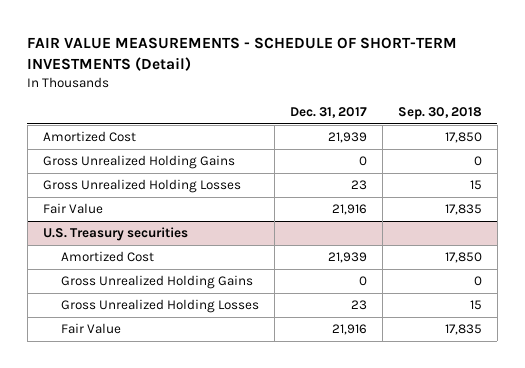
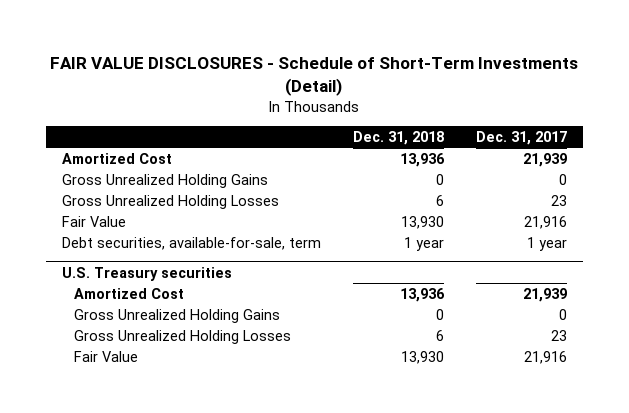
- FAIR VALUE MEASUREMENTS - SCHEDULE OF SHORT-TERM INVESTMENTS (Detail)
+ FAIR VALUE DISCLOSURES - Schedule of Short-Term Investments (Detail)
- | Dec. 31, 2017 | Sep. 30, 2018
+ | Dec. 31, 2018 | Dec. 31, 2017
+ Debt securities, available-for-sale, term | 1 year | 1 year

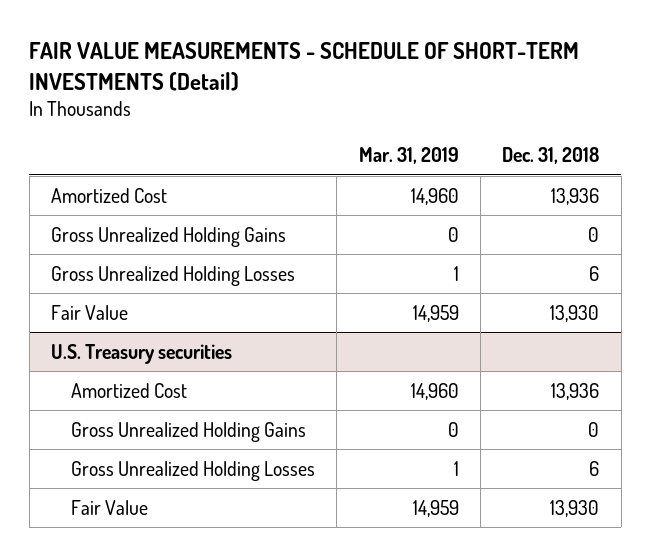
- FAIR VALUE DISCLOSURES - Schedule of Short-Term Investments (Detail)
+ FAIR VALUE MEASUREMENTS - SCHEDULE OF SHORT-TERM INVESTMENTS (Detail)
- | Dec. 31, 2018 | Dec. 31, 2017
+ | Mar. 31, 2019 | Dec. 31, 2018
- Debt securities, available-for-sale, term | 1 year | 1 year

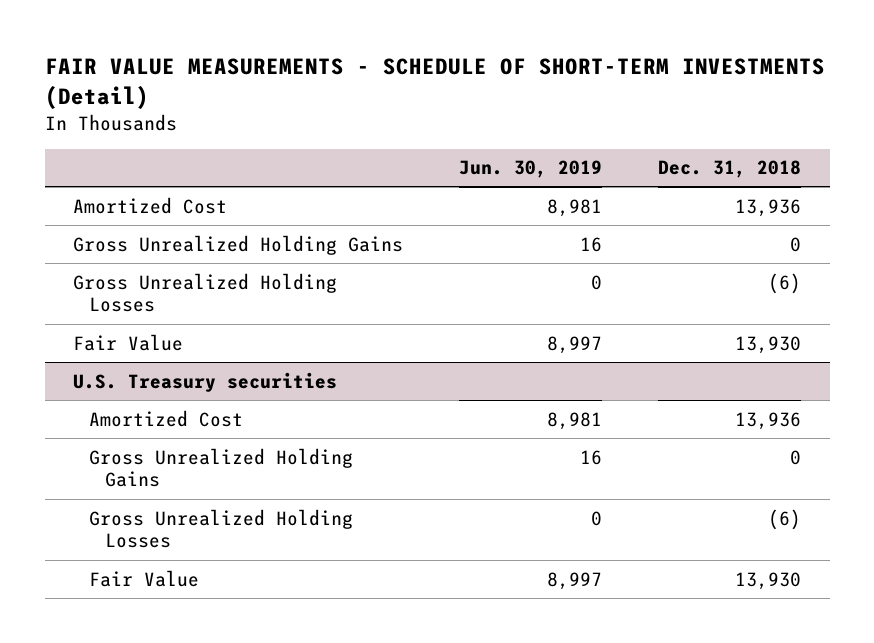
- | Mar. 31, 2019 | Dec. 31, 2018
+ | Jun. 30, 2019 | Dec. 31, 2018
- Gross Unrealized Holding Losses | 1 | 6
+ Gross Unrealized Holding Losses | 0 | (6)
@ U.S. Treasury securities
- Gross Unrealized Holding Losses | 1 | 6
+ Gross Unrealized Holding Losses | 0 | (6)

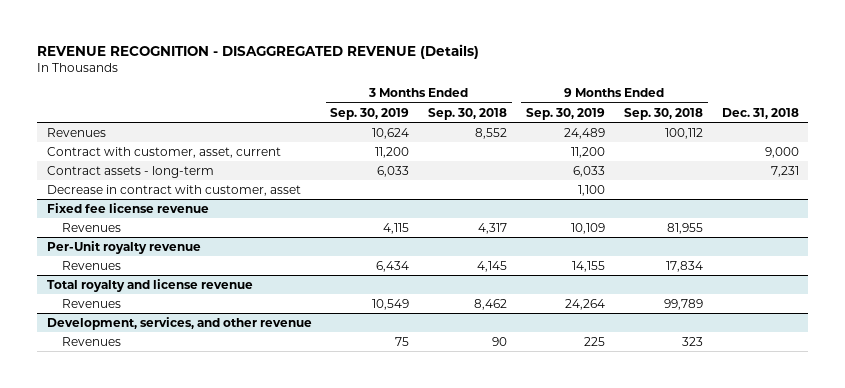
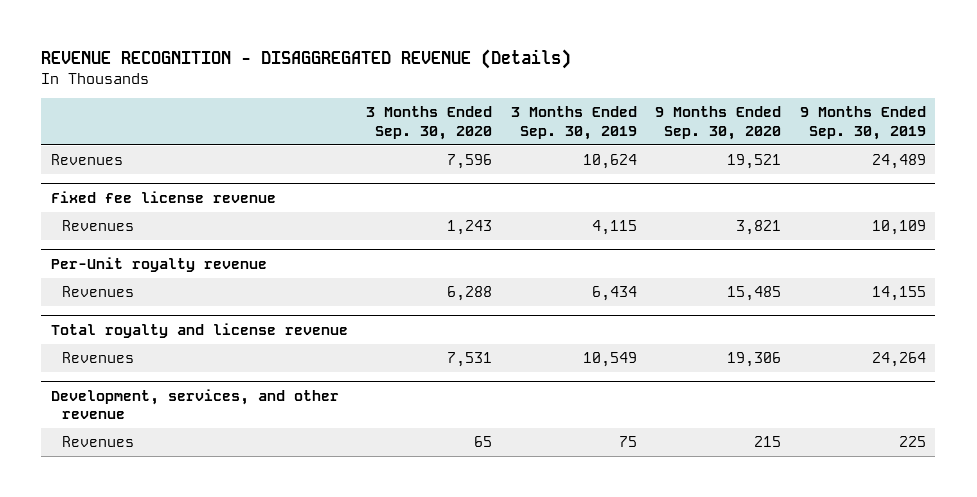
- | 3 Months Ended Sep. 30, 2019 | 3 Months Ended Sep. 30, 2018 | 9 Months Ended Sep. 30, 2019 | 9 Months Ended Sep. 30, 2018 | Dec. 31, 2018
+ | 3 Months Ended Sep. 30, 2020 | 3 Months Ended Sep. 30, 2019 | 9 Months Ended Sep. 30, 2020 | 9 Months Ended Sep. 30, 2019
- Contract with customer, asset, current | 11,200 | | 11,200 | | 9,000
- Contract assets - long-term | 6,033 | | 6,033 | | 7,231
- Decrease in contract with customer, asset | | | 1,100 | |

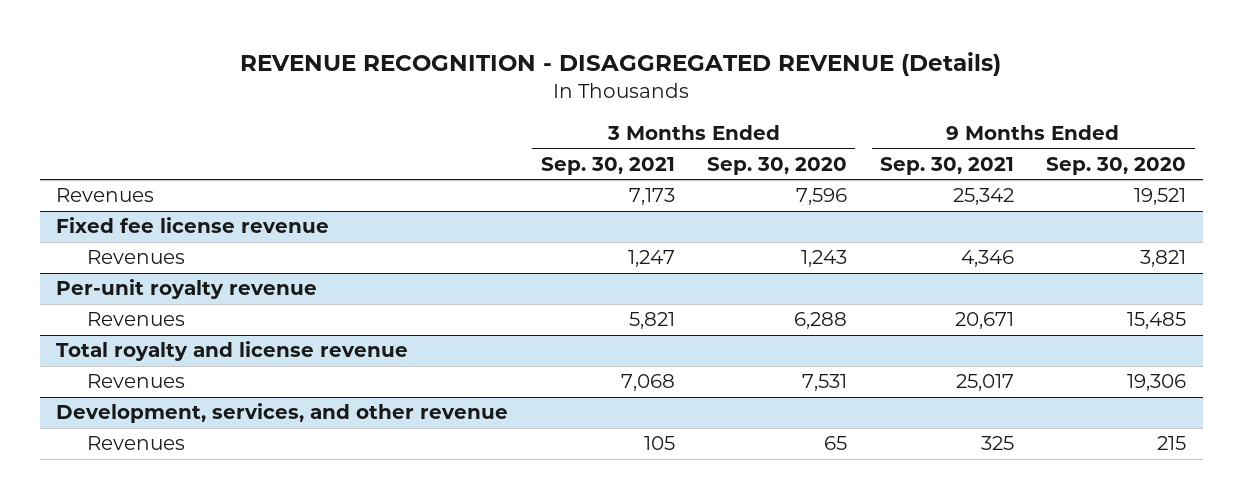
- | 3 Months Ended Sep. 30, 2020 | 3 Months Ended Sep. 30, 2019 | 9 Months Ended Sep. 30, 2020 | 9 Months Ended Sep. 30, 2019
+ | 3 Months Ended Sep. 30, 2021 | 3 Months Ended Sep. 30, 2020 | 9 Months Ended Sep. 30, 2021 | 9 Months Ended Sep. 30, 2020
- Per-Unit royalty revenue
+ Per-unit royalty revenue

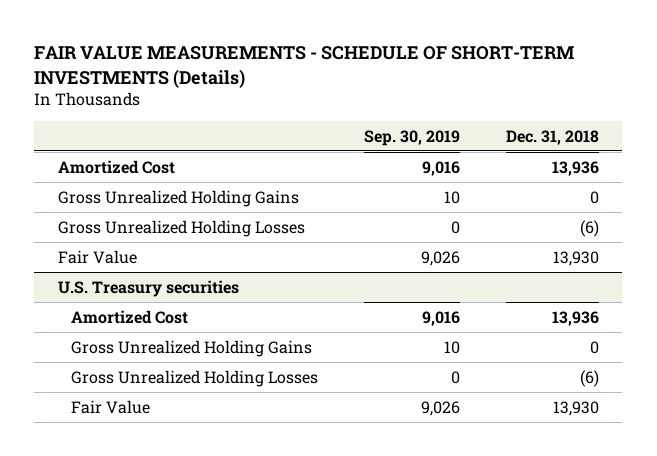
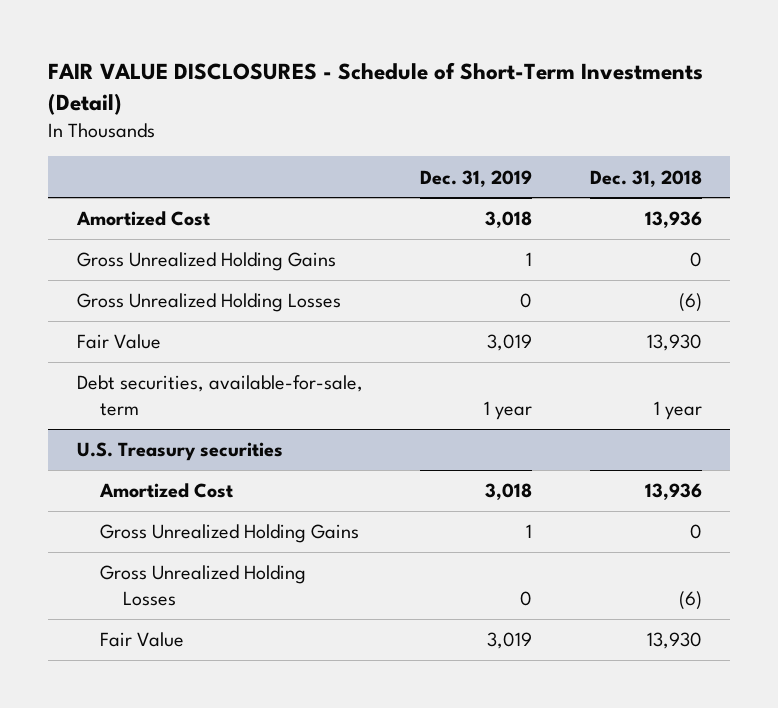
- FAIR VALUE MEASUREMENTS - SCHEDULE OF SHORT-TERM INVESTMENTS (Details)
+ FAIR VALUE DISCLOSURES - Schedule of Short-Term Investments (Detail)
- | Sep. 30, 2019 | Dec. 31, 2018
+ | Dec. 31, 2019 | Dec. 31, 2018
+ Debt securities, available-for-sale, term | 1 year | 1 year

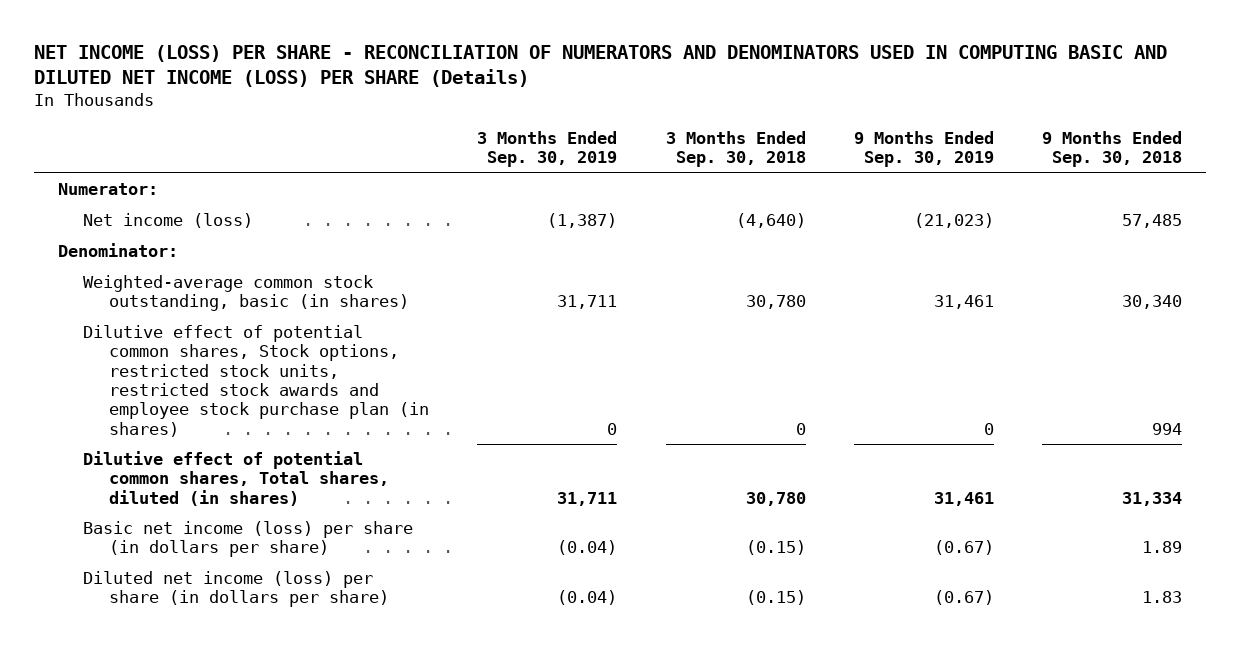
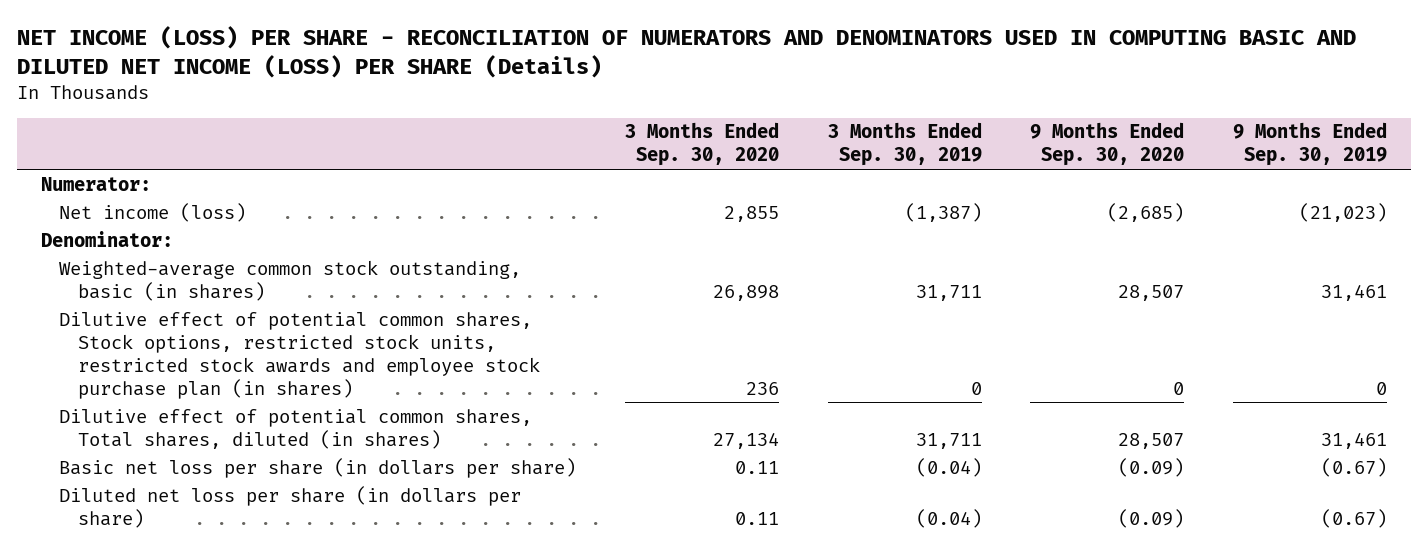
- | 3 Months Ended Sep. 30, 2019 | 3 Months Ended Sep. 30, 2018 | 9 Months Ended Sep. 30, 2019 | 9 Months Ended Sep. 30, 2018
+ | 3 Months Ended Sep. 30, 2020 | 3 Months Ended Sep. 30, 2019 | 9 Months Ended Sep. 30, 2020 | 9 Months Ended Sep. 30, 2019
- Basic net income (loss) per share (in dollars per share) | (0.04) | (0.15) | (0.67) | 1.89
- Diluted net income (loss) per share (in dollars per share) | (0.04) | (0.15) | (0.67) | 1.83
+ Basic net loss per share (in dollars per share) | 0.11 | (0.04) | (0.09) | (0.67)
+ Diluted net loss per share (in dollars per share) | 0.11 | (0.04) | (0.09) | (0.67)

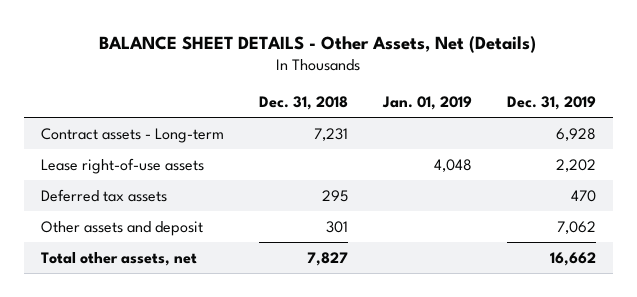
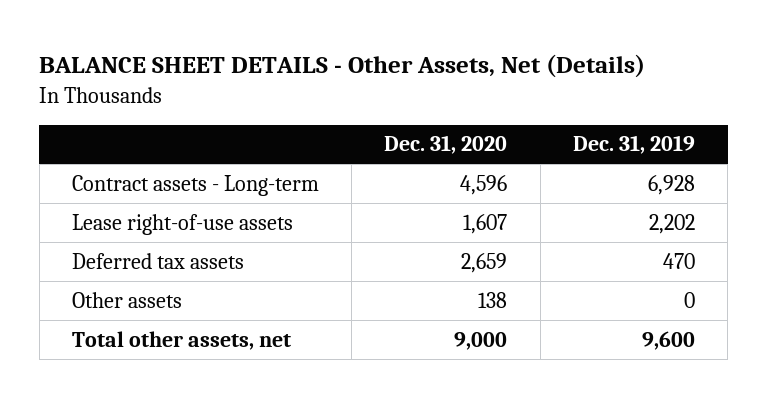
- | Dec. 31, 2018 | Jan. 01, 2019 | Dec. 31, 2019
+ | Dec. 31, 2020 | Dec. 31, 2019
- Other assets and deposit | 301 | | 7,062
- Total other assets, net | 7,827 | | 16,662
+ Other assets | 138 | 0
+ Total other assets, net | 9,000 | 9,600

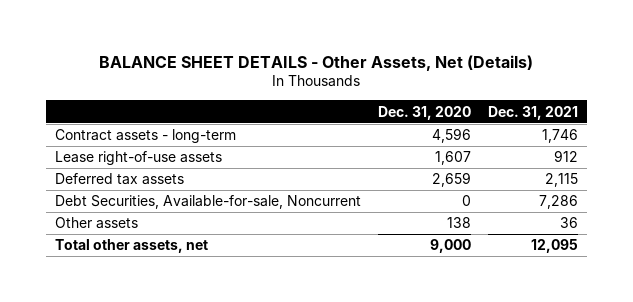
- | Dec. 31, 2020 | Dec. 31, 2019
+ | Dec. 31, 2020 | Dec. 31, 2021
- Contract assets - Long-term | 4,596 | 6,928
+ Contract assets - long-term | 4,596 | 1,746
+ Debt Securities, Available-for-sale, Noncurrent | 0 | 7,286

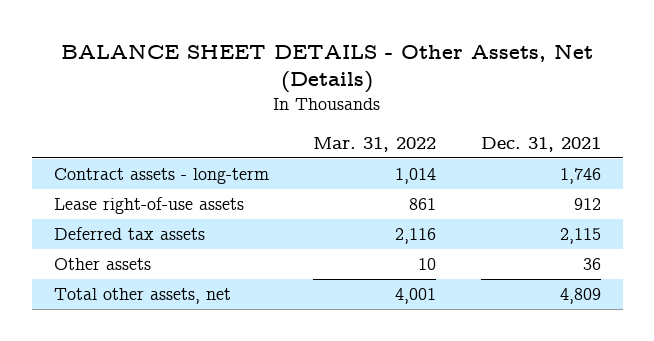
- | Dec. 31, 2020 | Dec. 31, 2021
+ | Mar. 31, 2022 | Dec. 31, 2021
- Debt Securities, Available-for-sale, Noncurrent | 0 | 7,286
- Total other assets, net | 9,000 | 12,095
+ Total other assets, net | 4,001 | 4,809

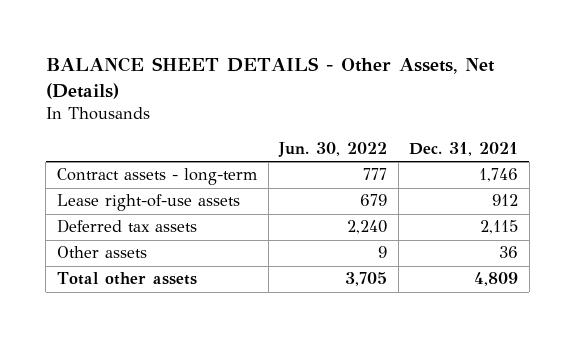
- | Mar. 31, 2022 | Dec. 31, 2021
+ | Jun. 30, 2022 | Dec. 31, 2021
- Total other assets, net | 4,001 | 4,809
+ Total other assets | 3,705 | 4,809

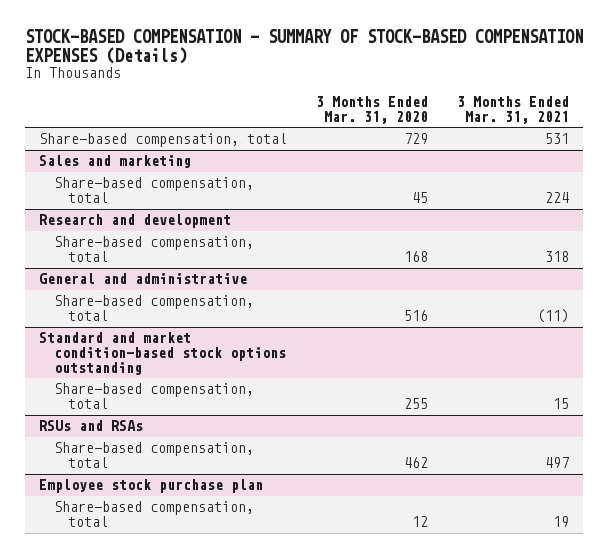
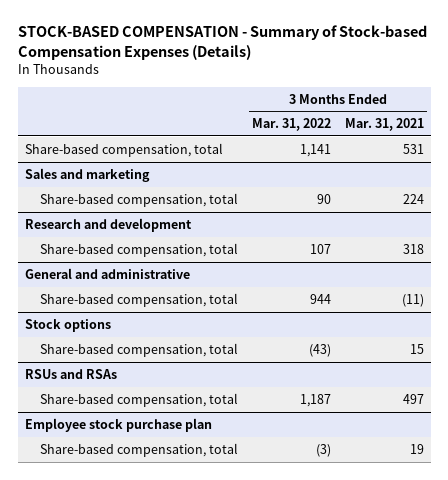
- STOCK-BASED COMPENSATION - SUMMARY OF STOCK-BASED COMPENSATION EXPENSES (Details)
+ STOCK-BASED COMPENSATION - Summary of Stock-based Compensation Expenses (Details)
- | 3 Months Ended Mar. 31, 2020 | 3 Months Ended Mar. 31, 2021
+ | 3 Months Ended Mar. 31, 2022 | 3 Months Ended Mar. 31, 2021
- Standard and market condition-based stock options outstanding
+ Stock options

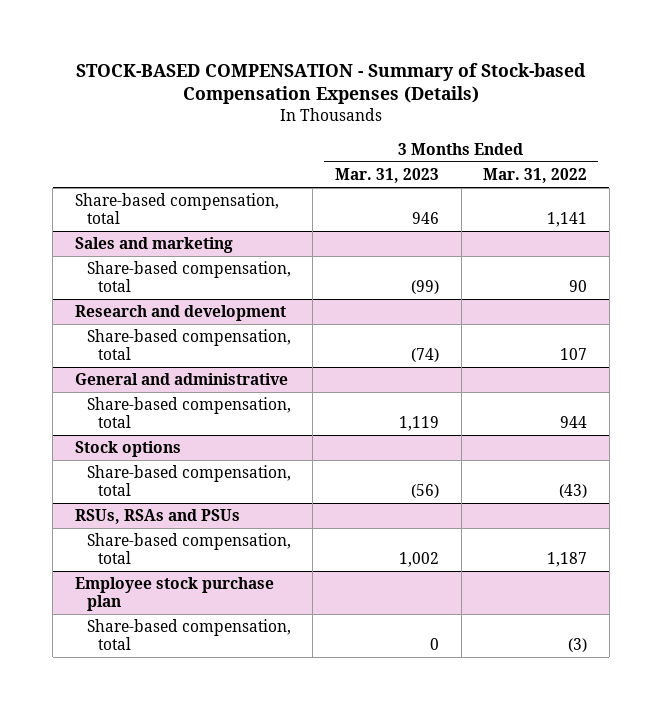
- | 3 Months Ended Mar. 31, 2022 | 3 Months Ended Mar. 31, 2021
+ | 3 Months Ended Mar. 31, 2023 | 3 Months Ended Mar. 31, 2022
- RSUs and RSAs
+ RSUs, RSAs and PSUs

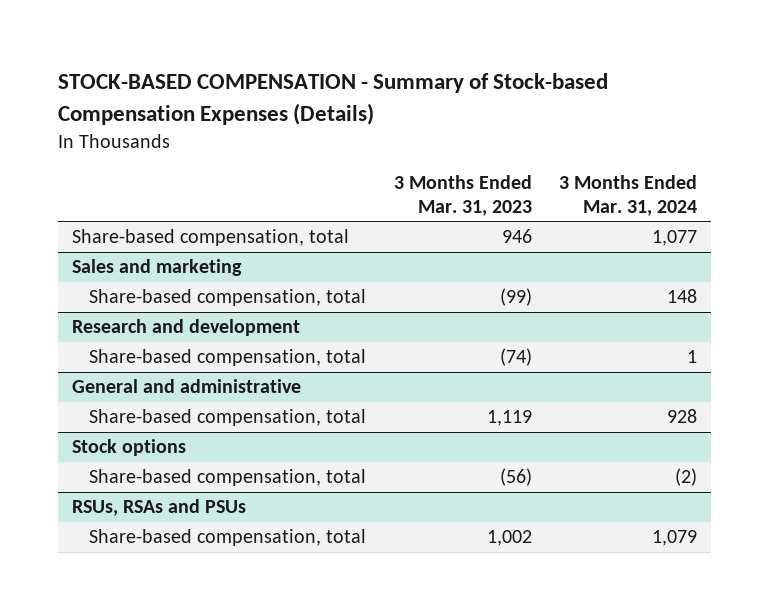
- | 3 Months Ended Mar. 31, 2023 | 3 Months Ended Mar. 31, 2022
+ | 3 Months Ended Mar. 31, 2023 | 3 Months Ended Mar. 31, 2024
- Employee stock purchase plan
- Share-based compensation, total | 0 | (3)

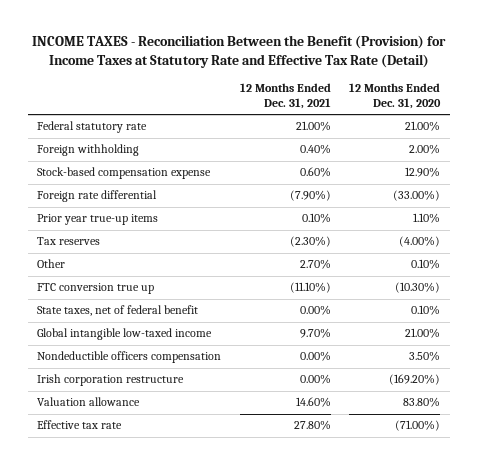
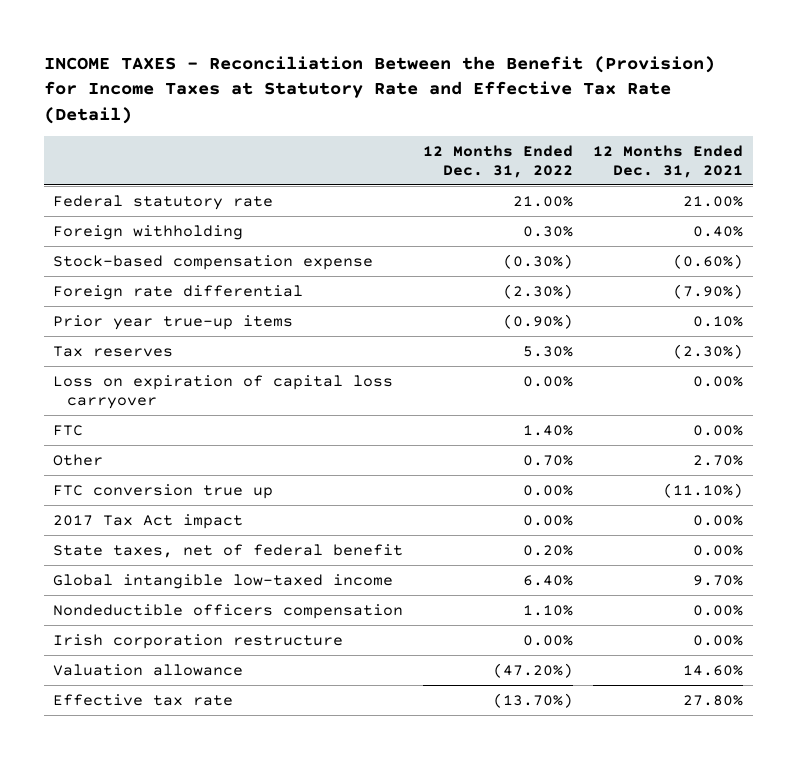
- | 12 Months Ended Dec. 31, 2021 | 12 Months Ended Dec. 31, 2020
+ | 12 Months Ended Dec. 31, 2022 | 12 Months Ended Dec. 31, 2021
- Stock-based compensation expense | 0.60% | 12.90%
+ Stock-based compensation expense | (0.30%) | (0.60%)
+ Loss on expiration of capital loss carryover | 0.00% | 0.00%
+ FTC | 1.40% | 0.00%
+ 2017 Tax Act impact | 0.00% | 0.00%

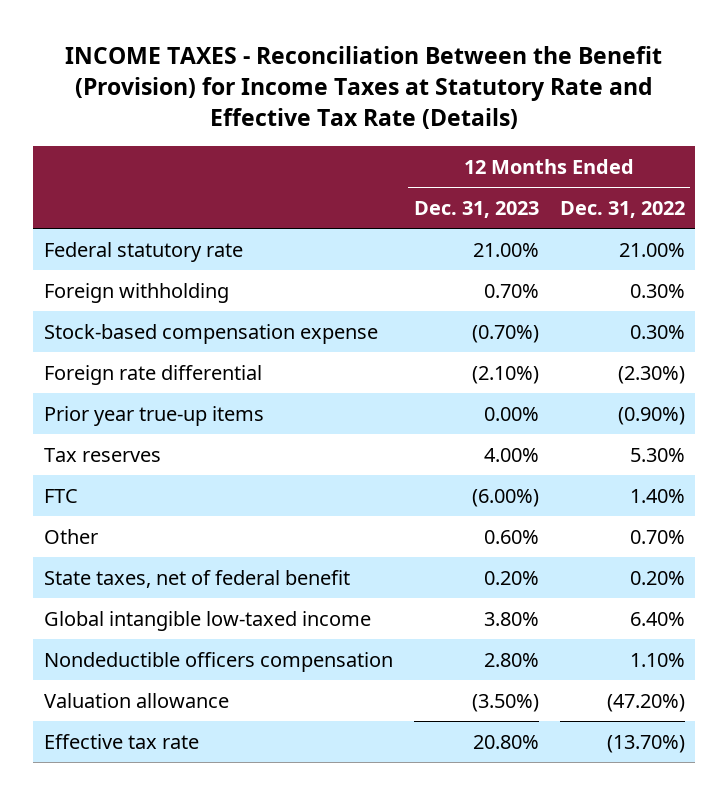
- INCOME TAXES - Reconciliation Between the Benefit (Provision) for Income Taxes at Statutory Rate and Effective Tax Rate (Detail)
+ INCOME TAXES - Reconciliation Between the Benefit (Provision) for Income Taxes at Statutory Rate and Effective Tax Rate (Details)
- | 12 Months Ended Dec. 31, 2022 | 12 Months Ended Dec. 31, 2021
+ | 12 Months Ended Dec. 31, 2023 | 12 Months Ended Dec. 31, 2022
- Stock-based compensation expense | (0.30%) | (0.60%)
+ Stock-based compensation expense | (0.70%) | 0.30%
- Loss on expiration of capital loss carryover | 0.00% | 0.00%
- FTC conversion true up | 0.00% | (11.10%)
- 2017 Tax Act impact | 0.00% | 0.00%
- Irish corporation restructure | 0.00% | 0.00%

